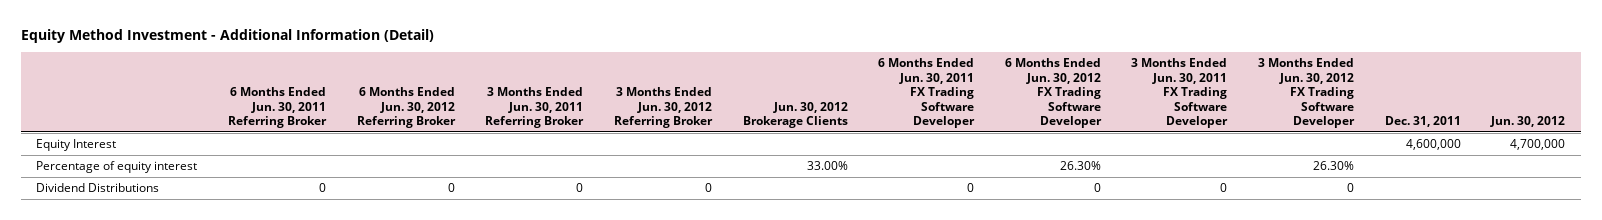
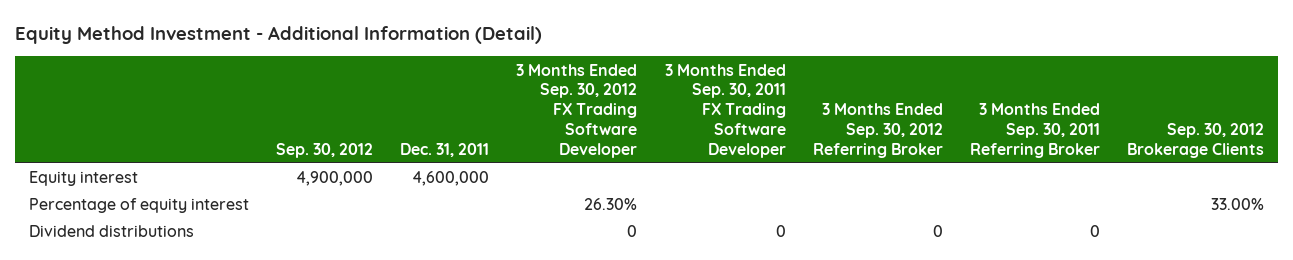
- | 6 Months Ended Jun. 30, 2011 Referring Broker | 6 Months Ended Jun. 30, 2012 Referring Broker | 3 Months Ended Jun. 30, 2011 Referring Broker | 3 Months Ended Jun. 30, 2012 Referring Broker | Jun. 30, 2012 Brokerage Clients | 6 Months Ended Jun. 30, 2011 FX Trading Software Developer | 6 Months Ended Jun. 30, 2012 FX Trading Software Developer | 3 Months Ended Jun. 30, 2011 FX Trading Software Developer | 3 Months Ended Jun. 30, 2012 FX Trading Software Developer | Dec. 31, 2011 | Jun. 30, 2012
+ | Sep. 30, 2012 | Dec. 31, 2011 | 3 Months Ended Sep. 30, 2012 FX Trading Software Developer | 3 Months Ended Sep. 30, 2011 FX Trading Software Developer | 3 Months Ended Sep. 30, 2012 Referring Broker | 3 Months Ended Sep. 30, 2011 Referring Broker | Sep. 30, 2012 Brokerage Clients
- Equity Interest | | | | | | | | | | 4,600,000 | 4,700,000
+ Equity interest | 4,900,000 | 4,600,000 | | | | |
- Dividend Distributions | 0 | 0 | 0 | 0 | | 0 | 0 | 0 | 0 | |
+ Dividend distributions | | | 0 | 0 | 0 | 0 |

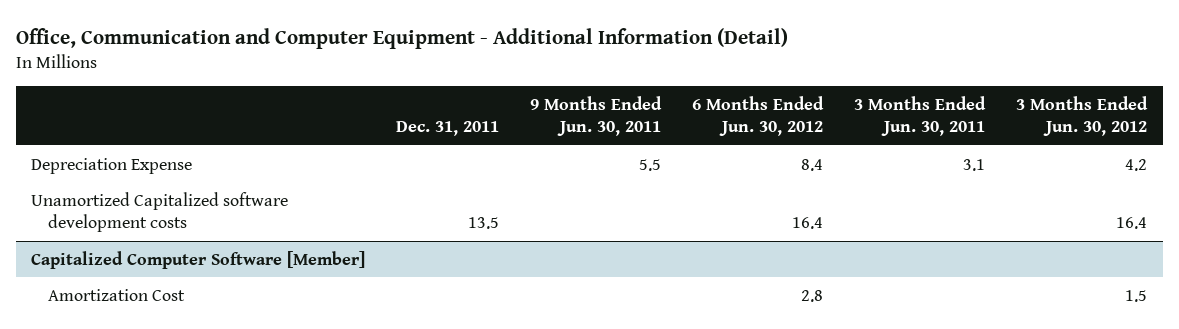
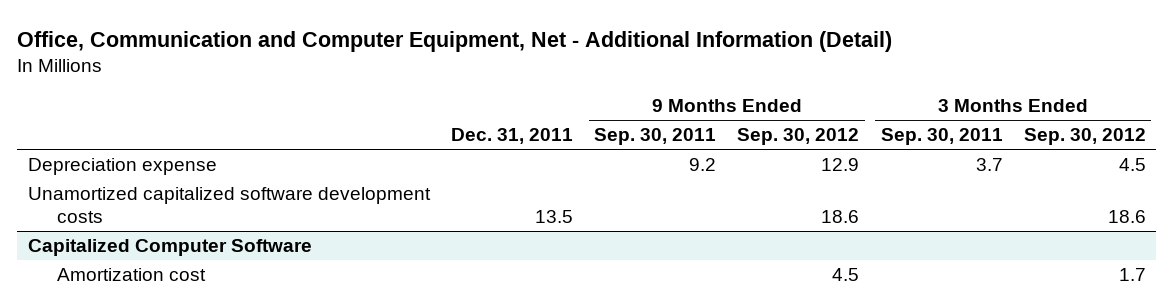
- Office, Communication and Computer Equipment - Additional Information (Detail)
+ Office, Communication and Computer Equipment, Net - Additional Information (Detail)
- | Dec. 31, 2011 | 9 Months Ended Jun. 30, 2011 | 6 Months Ended Jun. 30, 2012 | 3 Months Ended Jun. 30, 2011 | 3 Months Ended Jun. 30, 2012
+ | Dec. 31, 2011 | 9 Months Ended Sep. 30, 2011 | 9 Months Ended Sep. 30, 2012 | 3 Months Ended Sep. 30, 2011 | 3 Months Ended Sep. 30, 2012
- Depreciation Expense | | 5.5 | 8.4 | 3.1 | 4.2
- Unamortized Capitalized software development costs | 13.5 | | 16.4 | | 16.4
- Capitalized Computer Software [Member]
- Amortization Cost | | | 2.8 | | 1.5
+ Depreciation expense | | 9.2 | 12.9 | 3.7 | 4.5
+ Unamortized capitalized software development costs | 13.5 | | 18.6 | | 18.6
+ Capitalized Computer Software
+ Amortization cost | | | 4.5 | | 1.7

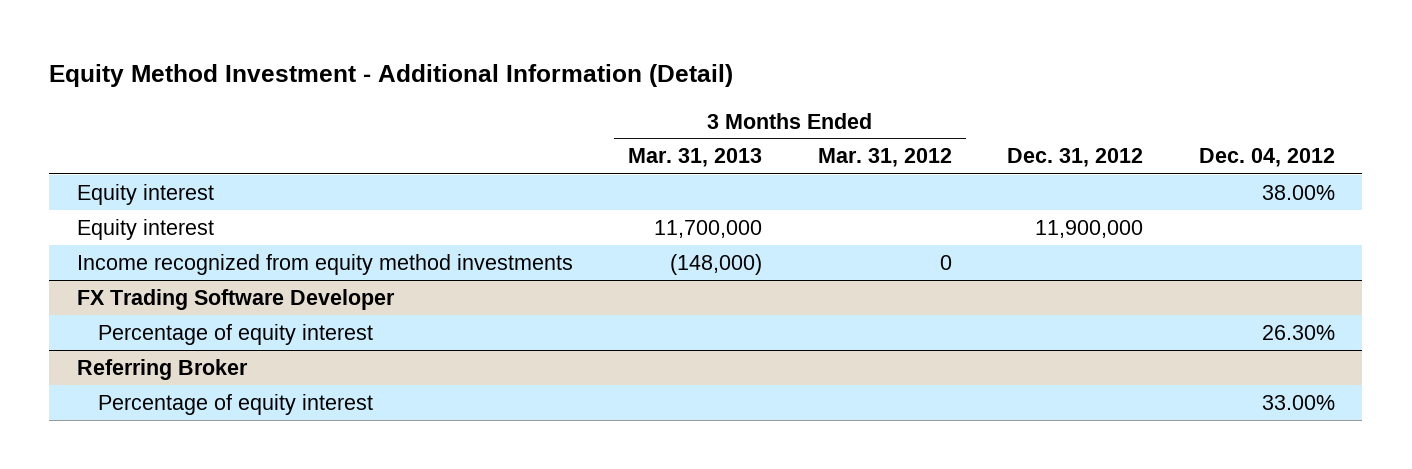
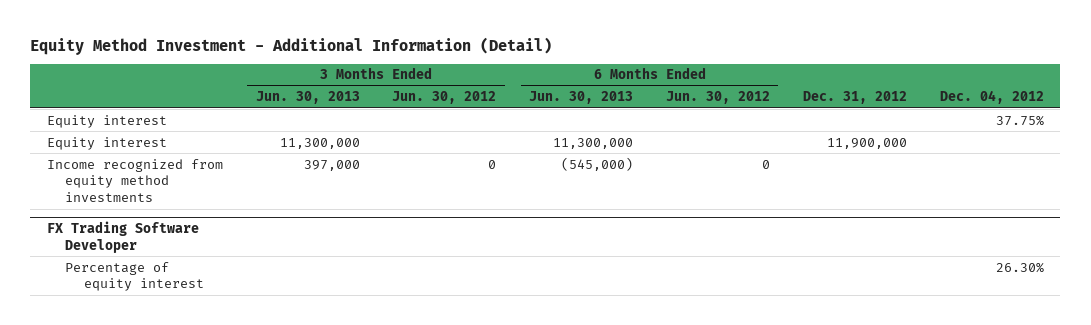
- | 3 Months Ended Mar. 31, 2013 | 3 Months Ended Mar. 31, 2012 | Dec. 31, 2012 | Dec. 04, 2012
+ | 3 Months Ended Jun. 30, 2013 | 3 Months Ended Jun. 30, 2012 | 6 Months Ended Jun. 30, 2013 | 6 Months Ended Jun. 30, 2012 | Dec. 31, 2012 | Dec. 04, 2012
- Equity interest | | | | 38.00%
+ Equity interest | | | | | | 37.75%
- Referring Broker
- Percentage of equity interest | | | | 33.00%

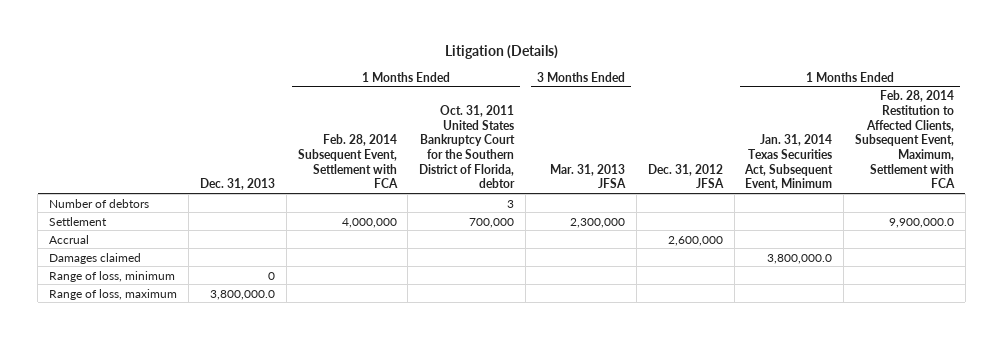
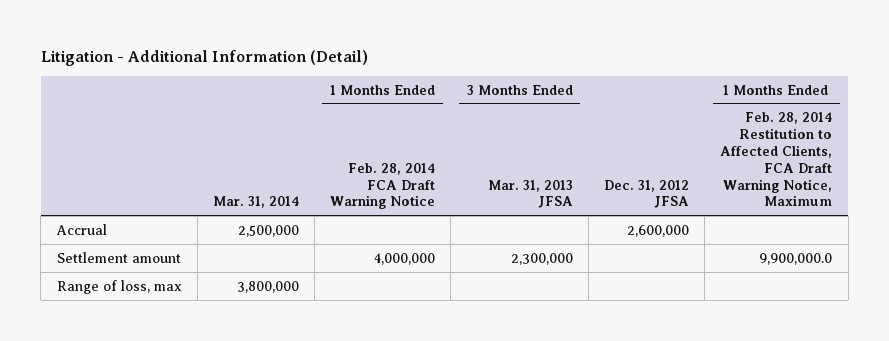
- Litigation (Details)
+ Litigation - Additional Information (Detail)
- | Dec. 31, 2013 | 1 Months Ended Feb. 28, 2014 Subsequent Event, Settlement with FCA | 1 Months Ended Oct. 31, 2011 United States Bankruptcy Court for the Southern District of Florida, debtor | 3 Months Ended Mar. 31, 2013 JFSA | Dec. 31, 2012 JFSA | 1 Months Ended Jan. 31, 2014 Texas Securities Act, Subsequent Event, Minimum | 1 Months Ended Feb. 28, 2014 Restitution to Affected Clients, Subsequent Event, Maximum, Settlement with FCA
+ | Mar. 31, 2014 | 1 Months Ended Feb. 28, 2014 FCA Draft Warning Notice | 3 Months Ended Mar. 31, 2013 JFSA | Dec. 31, 2012 JFSA | 1 Months Ended Feb. 28, 2014 Restitution to Affected Clients, FCA Draft Warning Notice, Maximum
- Number of debtors | | | 3 | | | |
- Settlement | | 4,000,000 | 700,000 | 2,300,000 | | | 9,900,000.0
- Damages claimed | | | | | | 3,800,000.0 |
- Range of loss, minimum | 0 | | | | | |
- Range of loss, maximum | 3,800,000.0 | | | | | |
+ Settlement amount | | 4,000,000 | 2,300,000 | | 9,900,000.0
+ Range of loss, max | 3,800,000 | | | |

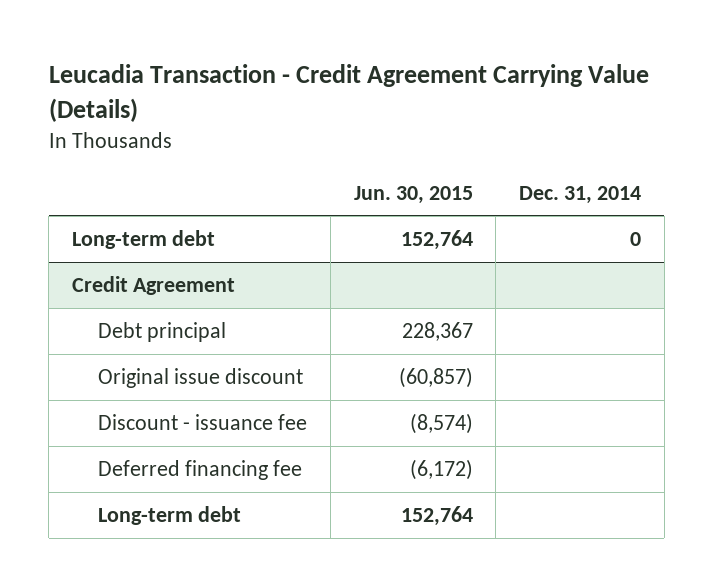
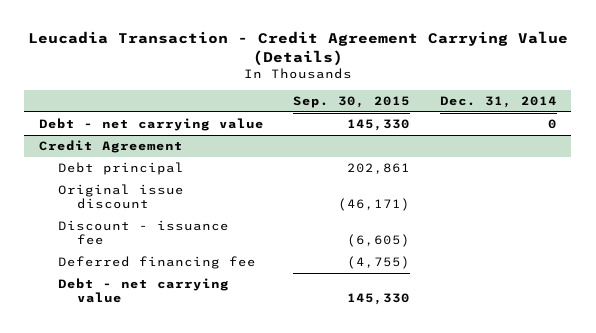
- | Jun. 30, 2015 | Dec. 31, 2014
+ | Sep. 30, 2015 | Dec. 31, 2014
- Long-term debt | 152,764 | 0
+ Debt - net carrying value | 145,330 | 0
@ Credit Agreement
- Long-term debt | 152,764 |
+ Debt - net carrying value | 145,330 |

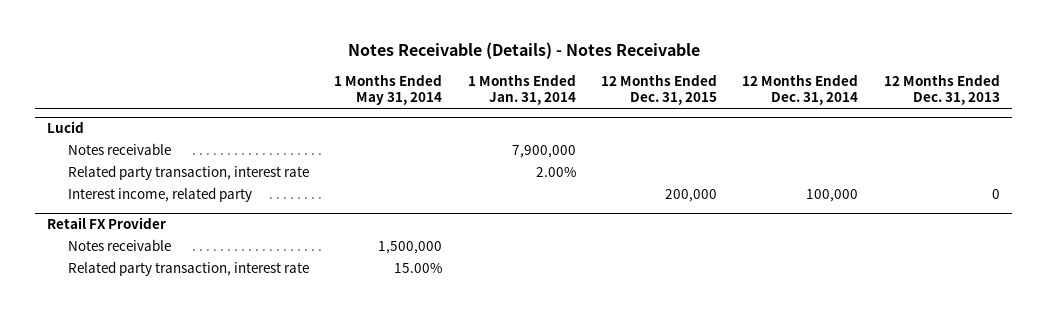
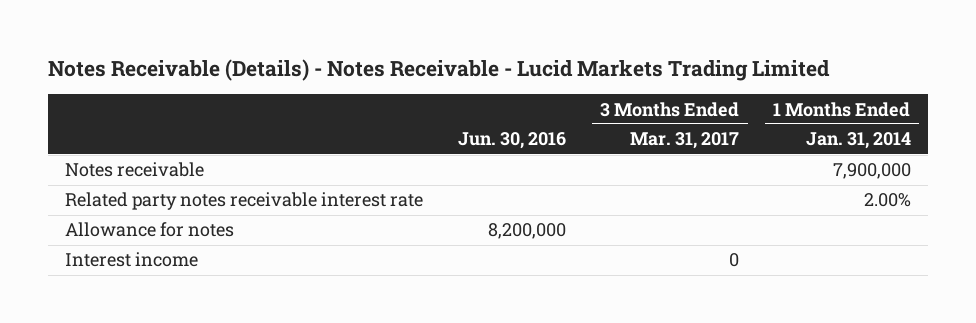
- Notes Receivable (Details) - Notes Receivable
+ Notes Receivable (Details) - Notes Receivable - Lucid Markets Trading Limited
- | 1 Months Ended May 31, 2014 | 1 Months Ended Jan. 31, 2014 | 12 Months Ended Dec. 31, 2015 | 12 Months Ended Dec. 31, 2014 | 12 Months Ended Dec. 31, 2013
+ | Jun. 30, 2016 | 3 Months Ended Mar. 31, 2017 | 1 Months Ended Jan. 31, 2014
- Lucid
- Related party transaction, interest rate | | 2.00% | | |
- Interest income, related party | | | 200,000 | 100,000 | 0
- Retail FX Provider
- Notes receivable | 1,500,000 | | | |
- Related party transaction, interest rate | 15.00% | | | |
+ Related party notes receivable interest rate | | | 2.00%
+ Allowance for notes | 8,200,000 | |
+ Interest income | | 0 |

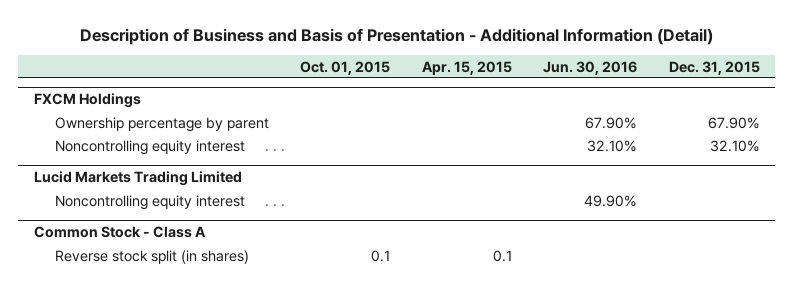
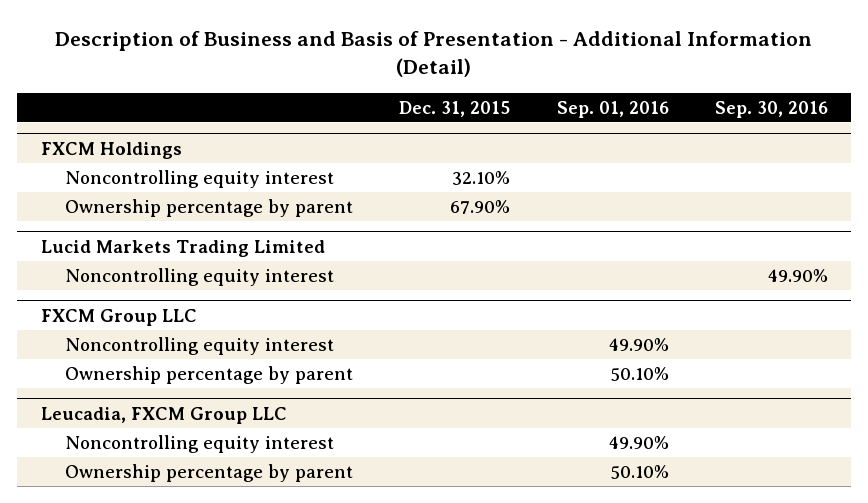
- | Oct. 01, 2015 | Apr. 15, 2015 | Jun. 30, 2016 | Dec. 31, 2015
+ | Dec. 31, 2015 | Sep. 01, 2016 | Sep. 30, 2016
@ FXCM Holdings
moved down: Ownership percentage by parent | 67.90% | |
- Common Stock - Class A
- Reverse stock split (in shares) | 0.1 | 0.1 | |
+ FXCM Group LLC
+ Noncontrolling equity interest | | 49.90% |
+ Ownership percentage by parent | | 50.10% |
+ Leucadia, FXCM Group LLC
+ Noncontrolling equity interest | | 49.90% |
+ Ownership percentage by parent | | 50.10% |

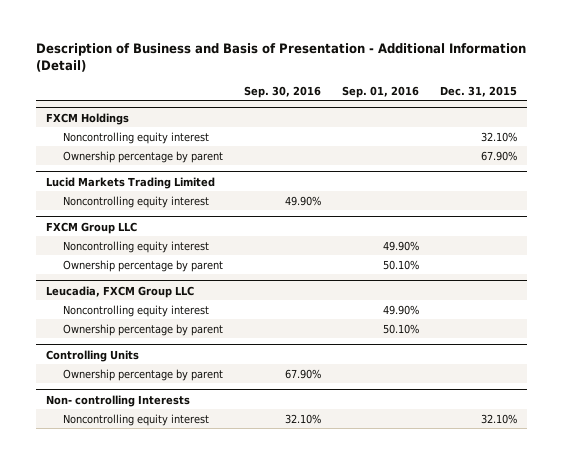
- | Dec. 31, 2015 | Sep. 01, 2016 | Sep. 30, 2016
+ | Sep. 30, 2016 | Sep. 01, 2016 | Dec. 31, 2015
+ Controlling Units
+ Ownership percentage by parent | 67.90% | |
+ Non- controlling Interests
+ Noncontrolling equity interest | 32.10% | | 32.10%

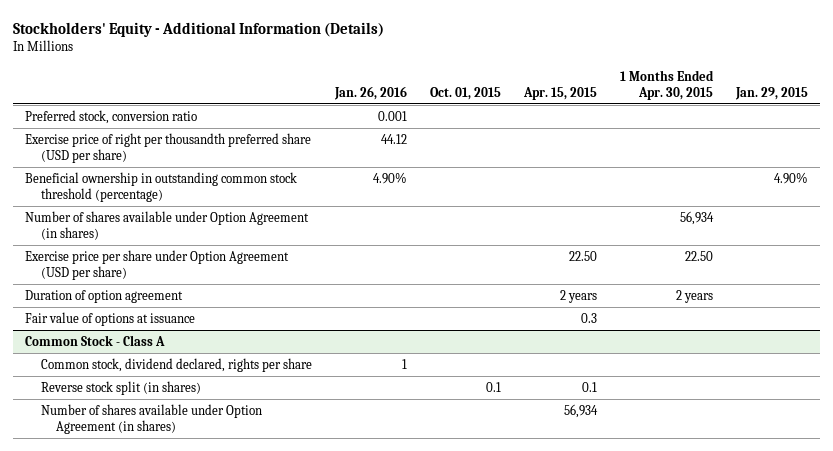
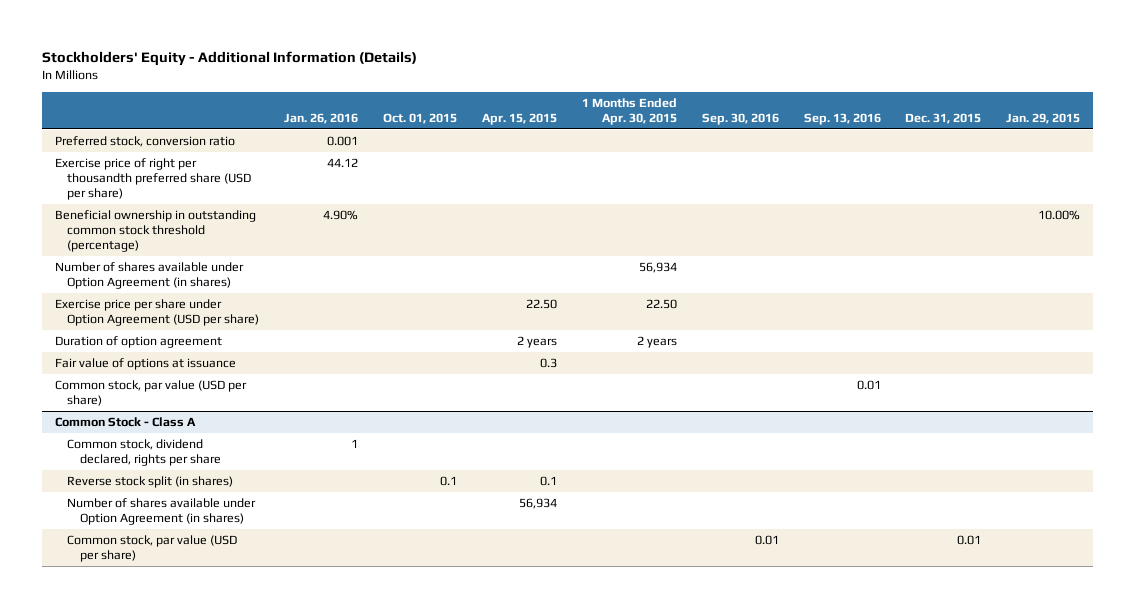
- | Jan. 26, 2016 | Oct. 01, 2015 | Apr. 15, 2015 | 1 Months Ended Apr. 30, 2015 | Jan. 29, 2015
+ | Jan. 26, 2016 | Oct. 01, 2015 | Apr. 15, 2015 | 1 Months Ended Apr. 30, 2015 | Sep. 30, 2016 | Sep. 13, 2016 | Dec. 31, 2015 | Jan. 29, 2015
- Beneficial ownership in outstanding common stock threshold (percentage) | 4.90% | | | | 4.90%
+ Beneficial ownership in outstanding common stock threshold (percentage) | 4.90% | | | | | | | 10.00%
+ Common stock, par value (USD per share) | | | | | | 0.01 | |
@ Common Stock - Class A
+ Common stock, par value (USD per share) | | | | | 0.01 | | 0.01 |

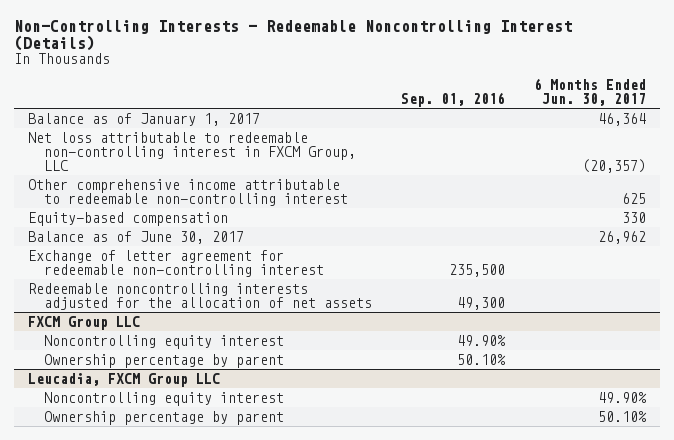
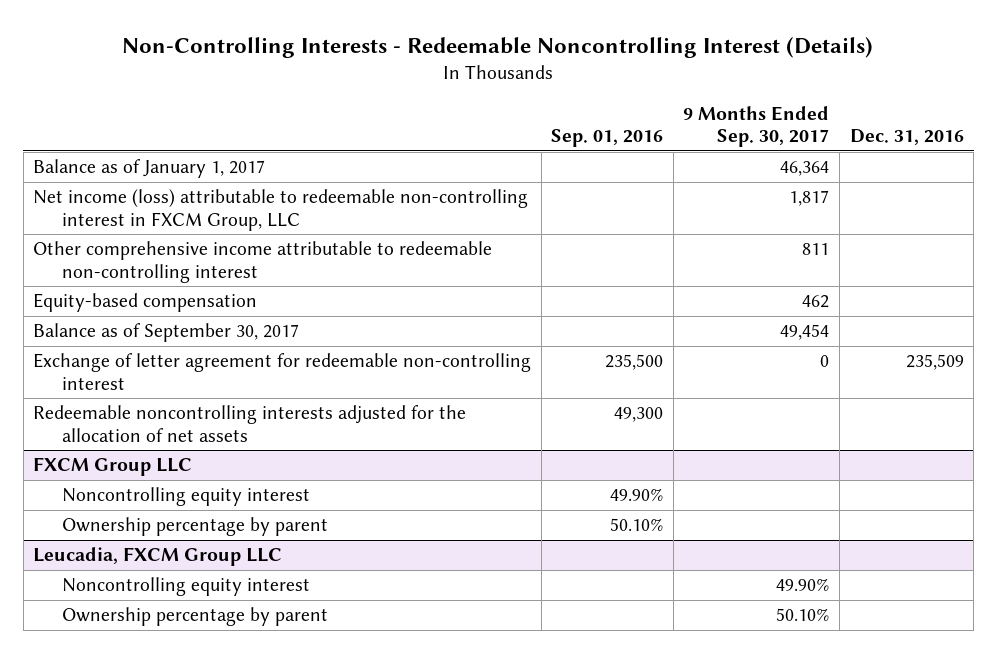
- | Sep. 01, 2016 | 6 Months Ended Jun. 30, 2017
+ | Sep. 01, 2016 | 9 Months Ended Sep. 30, 2017 | Dec. 31, 2016
- Net loss attributable to redeemable non-controlling interest in FXCM Group, LLC | | (20,357)
+ Net income (loss) attributable to redeemable non-controlling interest in FXCM Group, LLC | | 1,817 |
- Balance as of June 30, 2017 | | 26,962
+ Balance as of September 30, 2017 | | 49,454 |

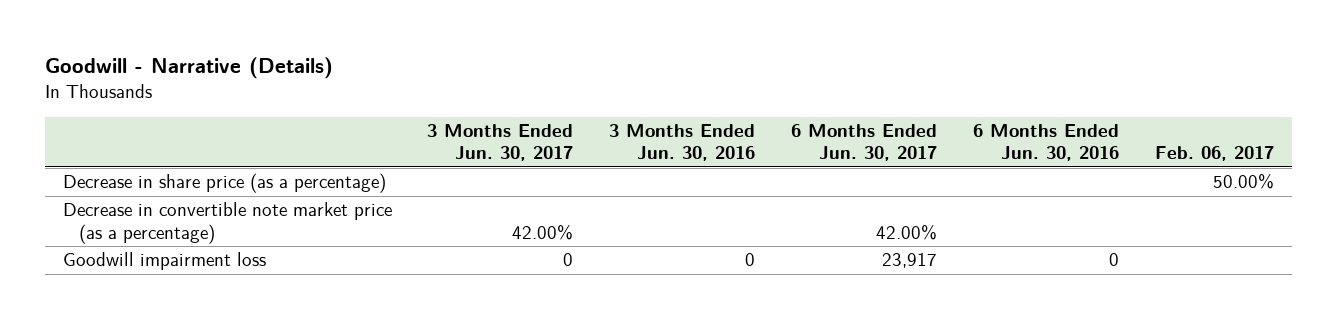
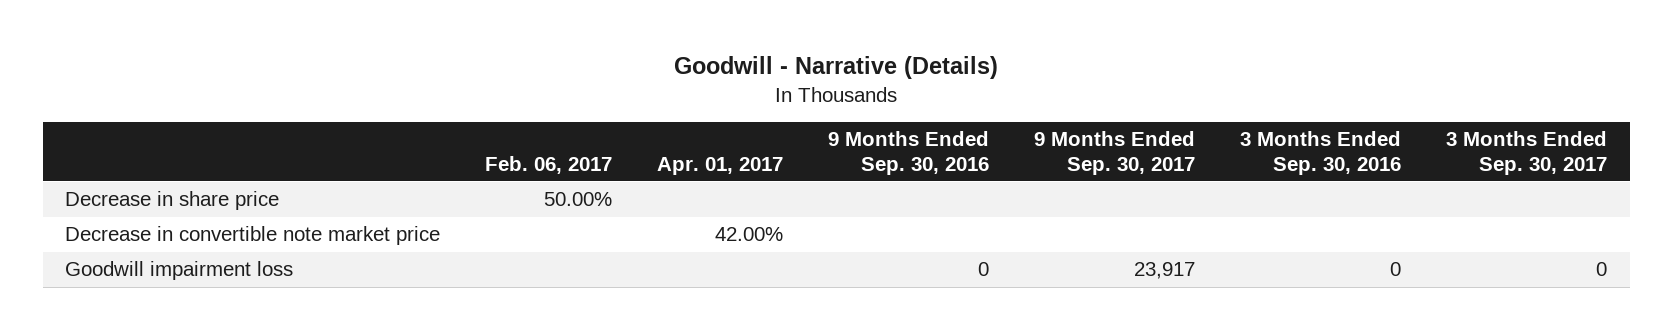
- | 3 Months Ended Jun. 30, 2017 | 3 Months Ended Jun. 30, 2016 | 6 Months Ended Jun. 30, 2017 | 6 Months Ended Jun. 30, 2016 | Feb. 06, 2017
+ | Feb. 06, 2017 | Apr. 01, 2017 | 9 Months Ended Sep. 30, 2016 | 9 Months Ended Sep. 30, 2017 | 3 Months Ended Sep. 30, 2016 | 3 Months Ended Sep. 30, 2017
- Decrease in share price (as a percentage) | | | | | 50.00%
- Decrease in convertible note market price (as a percentage) | 42.00% | | 42.00% | |
+ Decrease in share price | 50.00% | | | | |
+ Decrease in convertible note market price | | 42.00% | | | |

